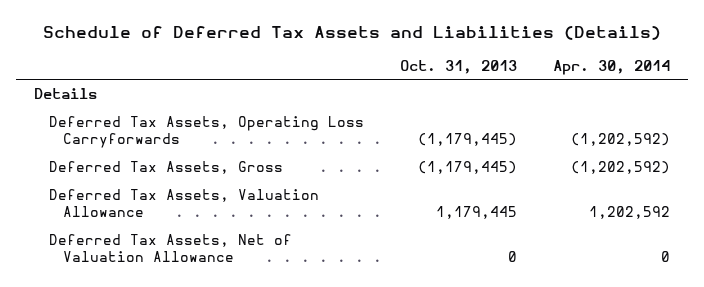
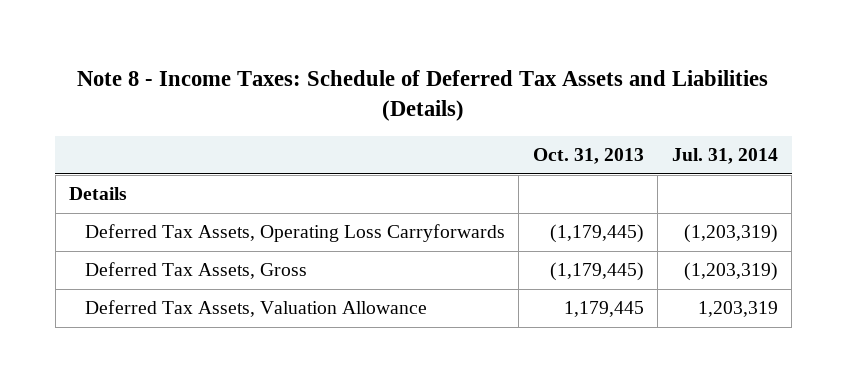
- Schedule of Deferred Tax Assets and Liabilities (Details)
+ Note 8 - Income Taxes: Schedule of Deferred Tax Assets and Liabilities (Details)
- | Oct. 31, 2013 | Apr. 30, 2014
+ | Oct. 31, 2013 | Jul. 31, 2014
- Deferred Tax Assets, Net of Valuation Allowance | 0 | 0

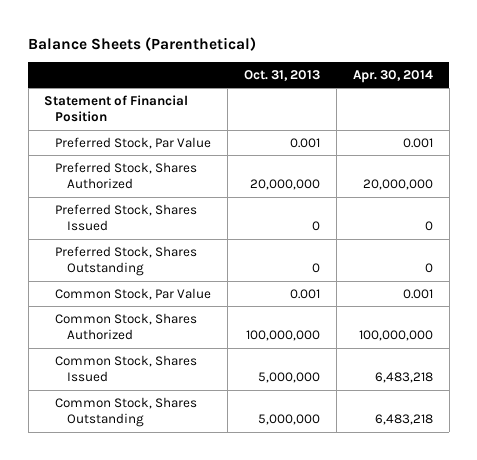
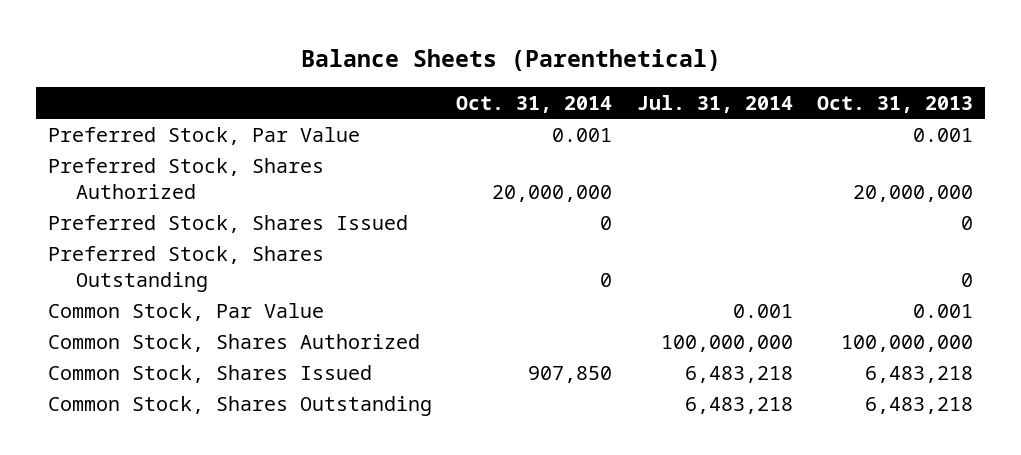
- | Oct. 31, 2013 | Apr. 30, 2014
+ | Oct. 31, 2014 | Jul. 31, 2014 | Oct. 31, 2013
- Statement of Financial Position
- Common Stock, Shares Issued | 5,000,000 | 6,483,218
- Common Stock, Shares Outstanding | 5,000,000 | 6,483,218
+ Common Stock, Shares Issued | 907,850 | 6,483,218 | 6,483,218
+ Common Stock, Shares Outstanding | | 6,483,218 | 6,483,218

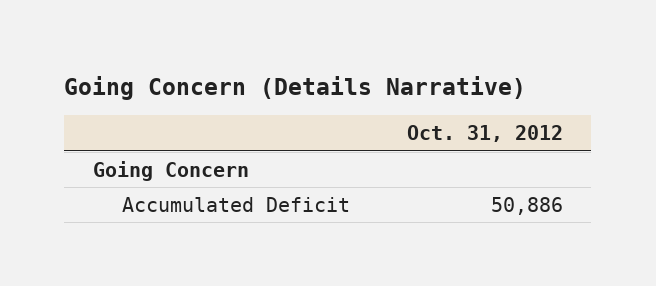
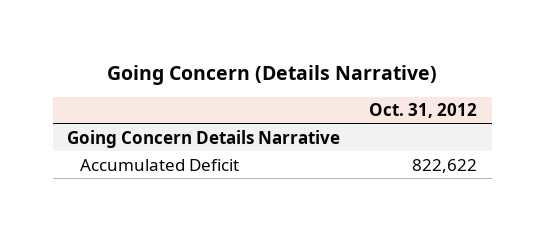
- Going Concern
- Accumulated Deficit | 50,886
+ Going Concern Details Narrative
+ Accumulated Deficit | 822,622

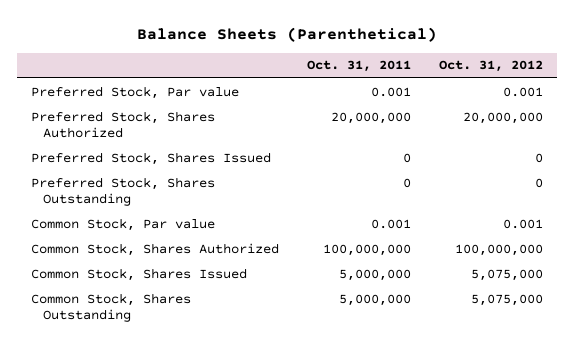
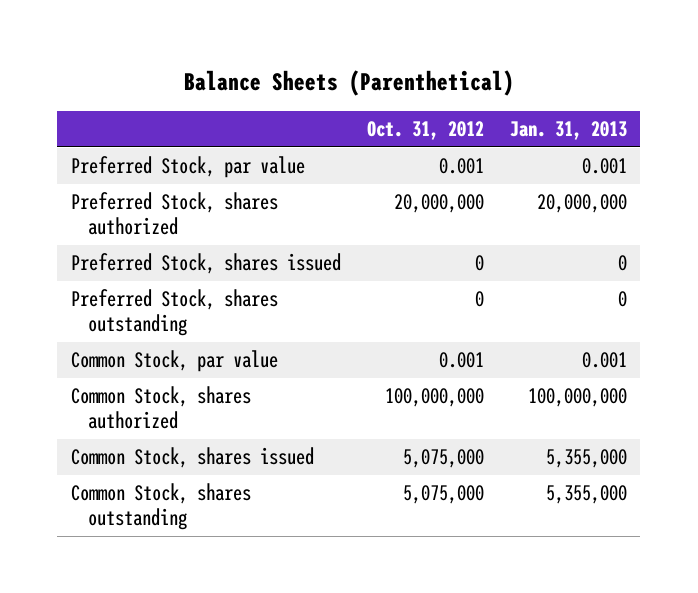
- | Oct. 31, 2011 | Oct. 31, 2012
+ | Oct. 31, 2012 | Jan. 31, 2013
- Preferred Stock, Par value | 0.001 | 0.001
- Preferred Stock, Shares Authorized | 20,000,000 | 20,000,000
- Preferred Stock, Shares Issued | 0 | 0
- Preferred Stock, Shares Outstanding | 0 | 0
- Common Stock, Par value | 0.001 | 0.001
- Common Stock, Shares Authorized | 100,000,000 | 100,000,000
- Common Stock, Shares Issued | 5,000,000 | 5,075,000
- Common Stock, Shares Outstanding | 5,000,000 | 5,075,000
+ Preferred Stock, par value | 0.001 | 0.001
+ Preferred Stock, shares authorized | 20,000,000 | 20,000,000
+ Preferred Stock, shares issued | 0 | 0
+ Preferred Stock, shares outstanding | 0 | 0
+ Common Stock, par value | 0.001 | 0.001
+ Common Stock, shares authorized | 100,000,000 | 100,000,000
+ Common Stock, shares issued | 5,075,000 | 5,355,000
+ Common Stock, shares outstanding | 5,075,000 | 5,355,000

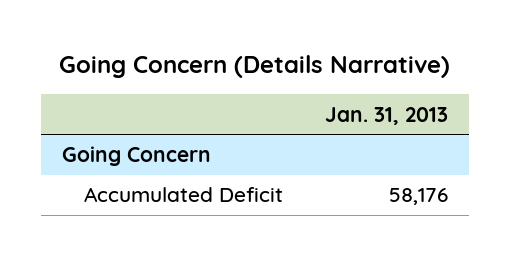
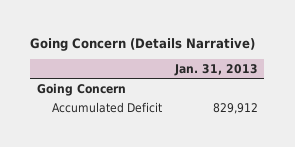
- Accumulated Deficit | 58,176
+ Accumulated Deficit | 829,912

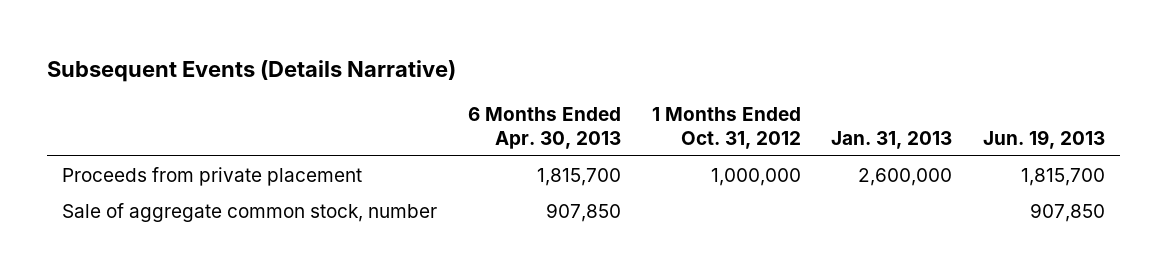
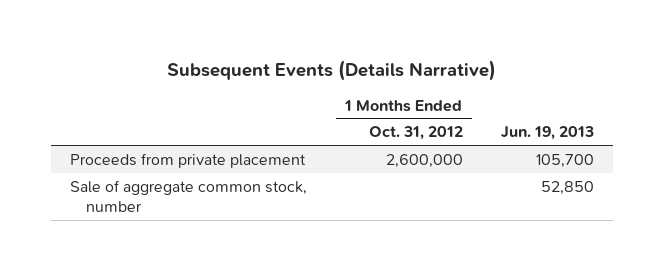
- | 6 Months Ended Apr. 30, 2013 | 1 Months Ended Oct. 31, 2012 | Jan. 31, 2013 | Jun. 19, 2013
+ | 1 Months Ended Oct. 31, 2012 | Jun. 19, 2013
- Proceeds from private placement | 1,815,700 | 1,000,000 | 2,600,000 | 1,815,700
- Sale of aggregate common stock, number | 907,850 | | | 907,850
+ Proceeds from private placement | 2,600,000 | 105,700
+ Sale of aggregate common stock, number | | 52,850

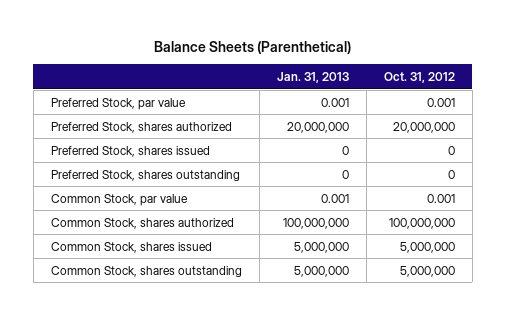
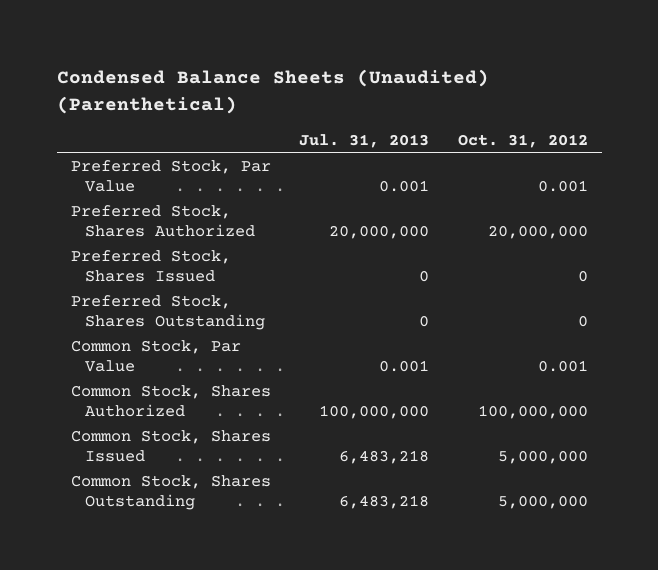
- Balance Sheets (Parenthetical)
+ Condensed Balance Sheets (Unaudited) (Parenthetical)
- | Jan. 31, 2013 | Oct. 31, 2012
+ | Jul. 31, 2013 | Oct. 31, 2012
- Preferred Stock, par value | 0.001 | 0.001
- Preferred Stock, shares authorized | 20,000,000 | 20,000,000
- Preferred Stock, shares issued | 0 | 0
- Preferred Stock, shares outstanding | 0 | 0
- Common Stock, par value | 0.001 | 0.001
- Common Stock, shares authorized | 100,000,000 | 100,000,000
- Common Stock, shares issued | 5,000,000 | 5,000,000
- Common Stock, shares outstanding | 5,000,000 | 5,000,000
+ Preferred Stock, Par Value | 0.001 | 0.001
+ Preferred Stock, Shares Authorized | 20,000,000 | 20,000,000
+ Preferred Stock, Shares Issued | 0 | 0
+ Preferred Stock, Shares Outstanding | 0 | 0
+ Common Stock, Par Value | 0.001 | 0.001
+ Common Stock, Shares Authorized | 100,000,000 | 100,000,000
+ Common Stock, Shares Issued | 6,483,218 | 5,000,000
+ Common Stock, Shares Outstanding | 6,483,218 | 5,000,000

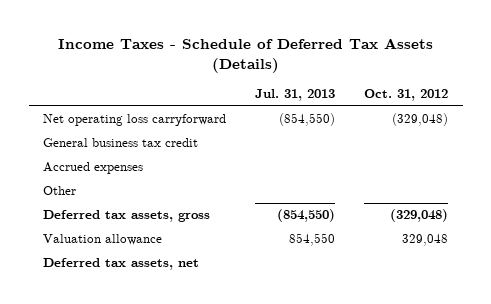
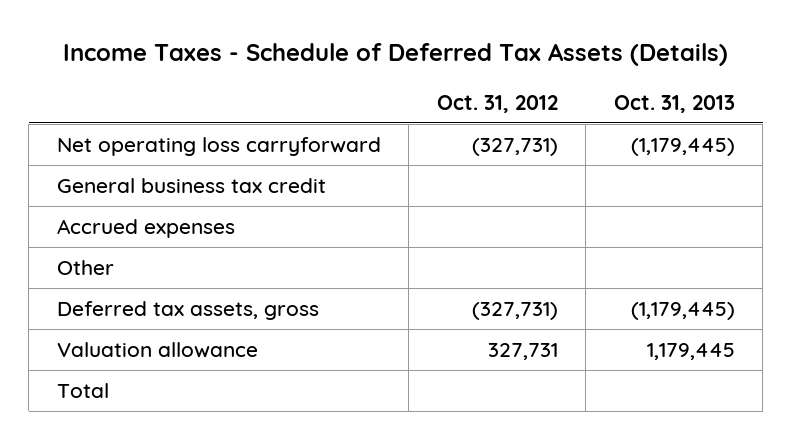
- | Jul. 31, 2013 | Oct. 31, 2012
+ | Oct. 31, 2012 | Oct. 31, 2013
- Net operating loss carryforward | (854,550) | (329,048)
+ Net operating loss carryforward | (327,731) | (1,179,445)
- Deferred tax assets, gross | (854,550) | (329,048)
- Valuation allowance | 854,550 | 329,048
- Deferred tax assets, net
+ Deferred tax assets, gross | (327,731) | (1,179,445)
+ Valuation allowance | 327,731 | 1,179,445
+ Total

